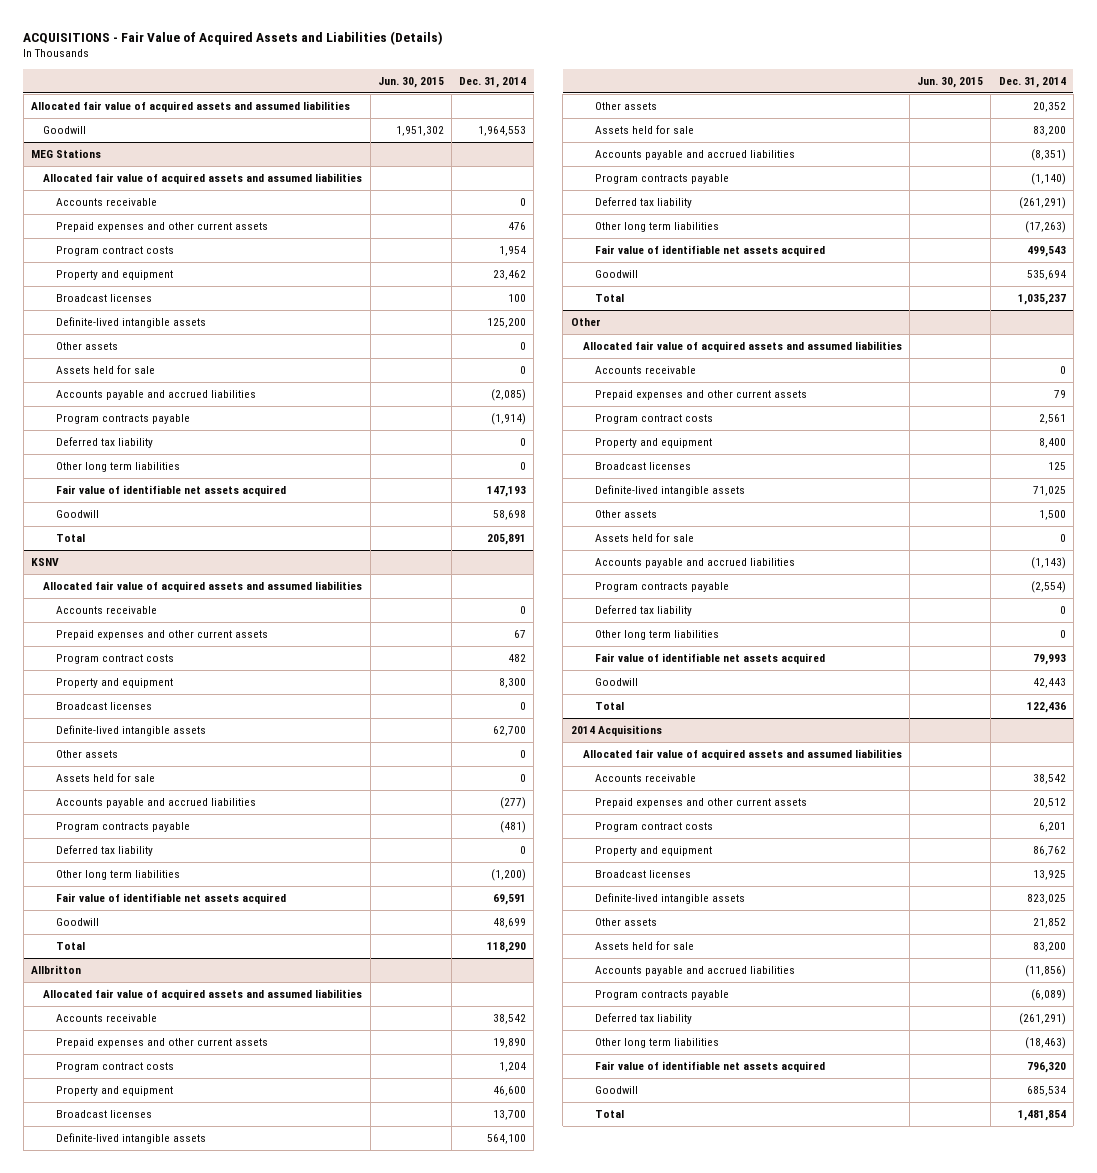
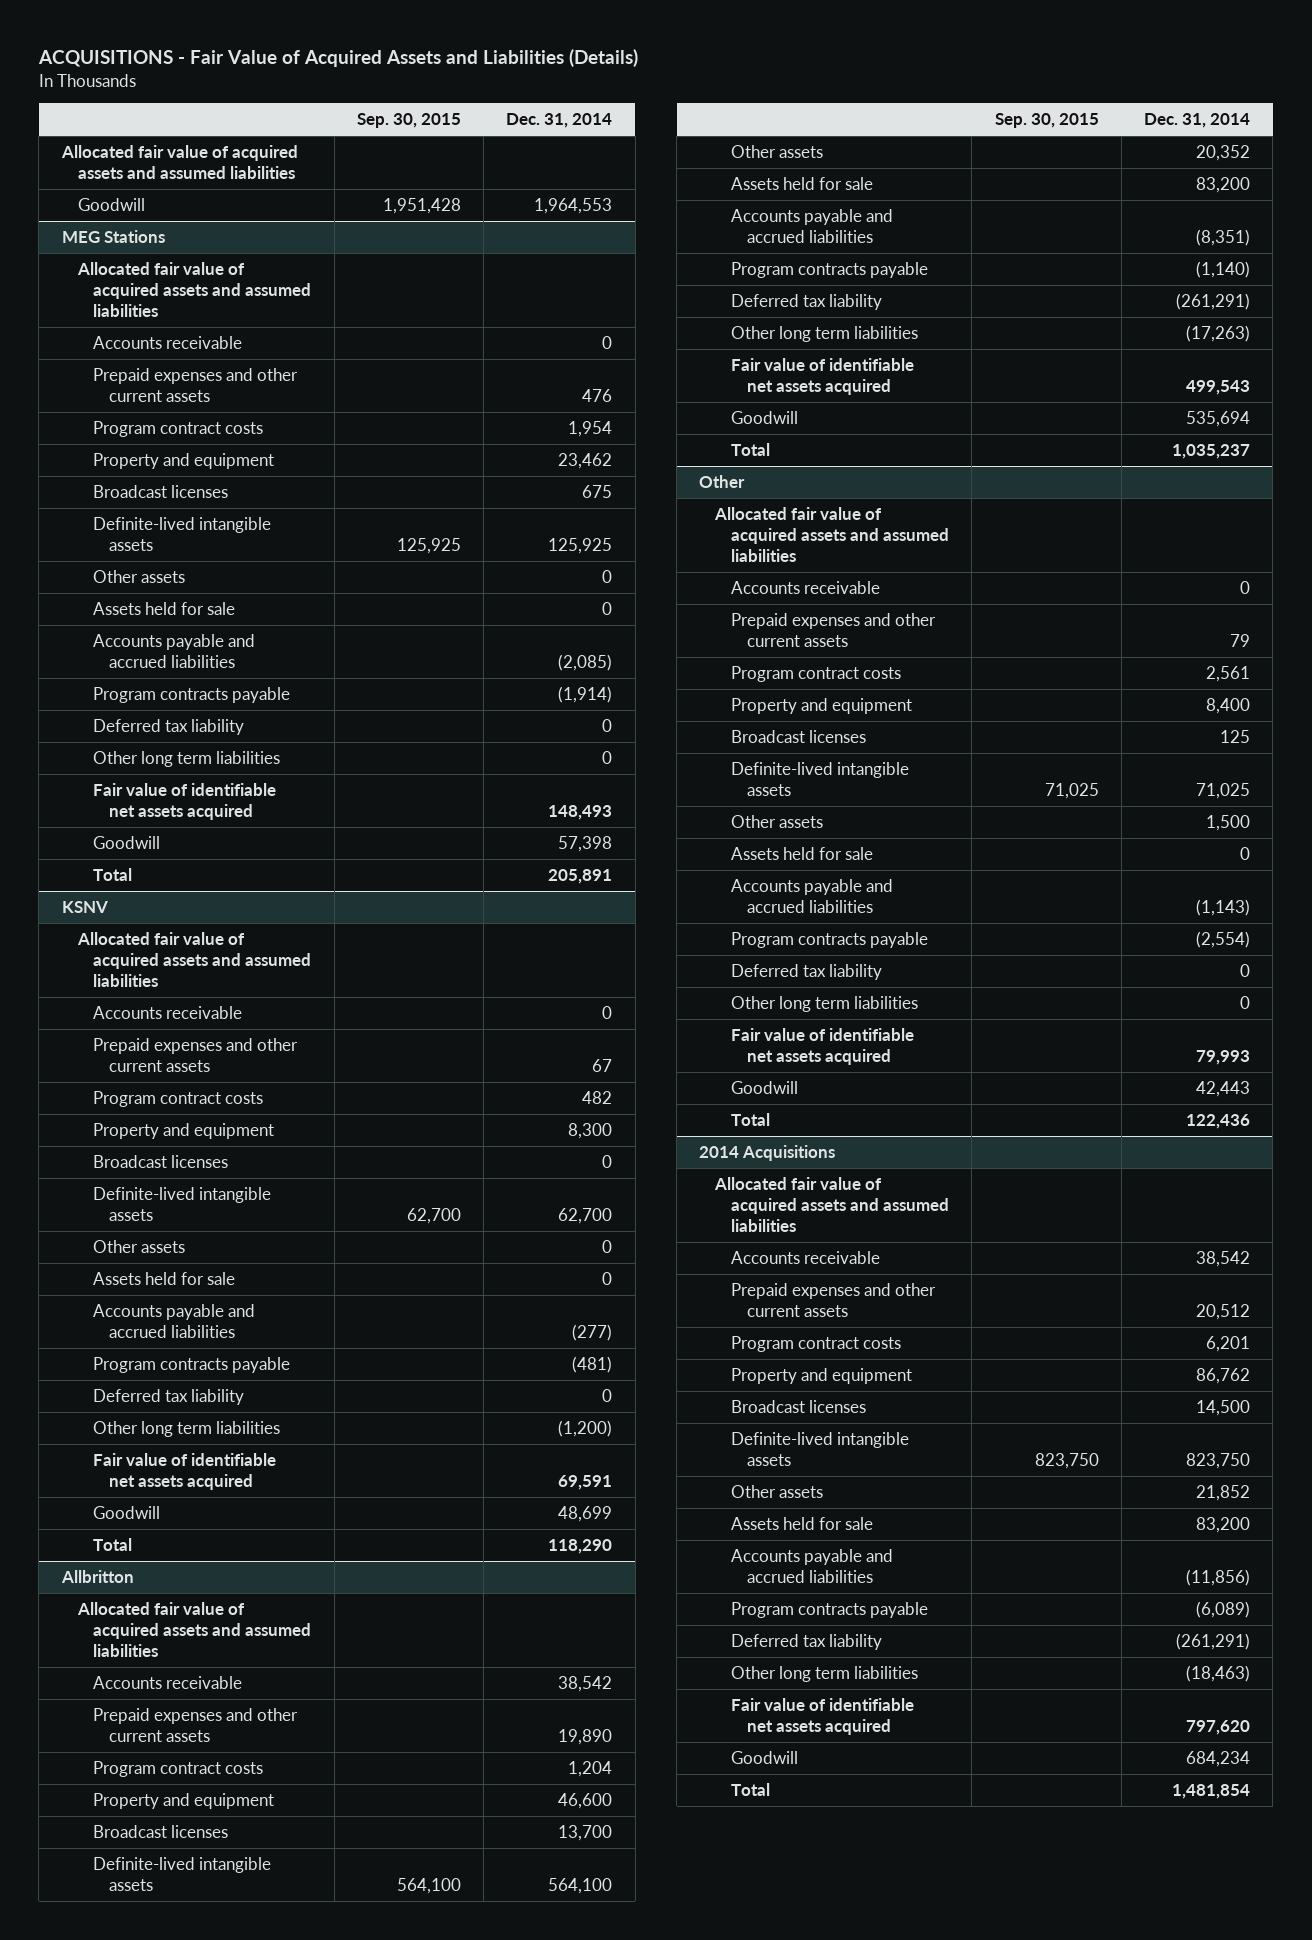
- | Jun. 30, 2015 | Dec. 31, 2014
+ | Sep. 30, 2015 | Dec. 31, 2014
@ MEG Stations
- Broadcast licenses | | 100
- Definite-lived intangible assets | | 125,200
+ Broadcast licenses | | 675
+ Definite-lived intangible assets | 125,925 | 125,925
- Fair value of identifiable net assets acquired | | 147,193
- Goodwill | | 58,698
+ Fair value of identifiable net assets acquired | | 148,493
+ Goodwill | | 57,398
@ 2014 Acquisitions
- Broadcast licenses | | 13,925
- Definite-lived intangible assets | | 823,025
+ Broadcast licenses | | 14,500
+ Definite-lived intangible assets | 823,750 | 823,750
- Fair value of identifiable net assets acquired | | 796,320
- Goodwill | | 685,534
+ Fair value of identifiable net assets acquired | | 797,620
+ Goodwill | | 684,234

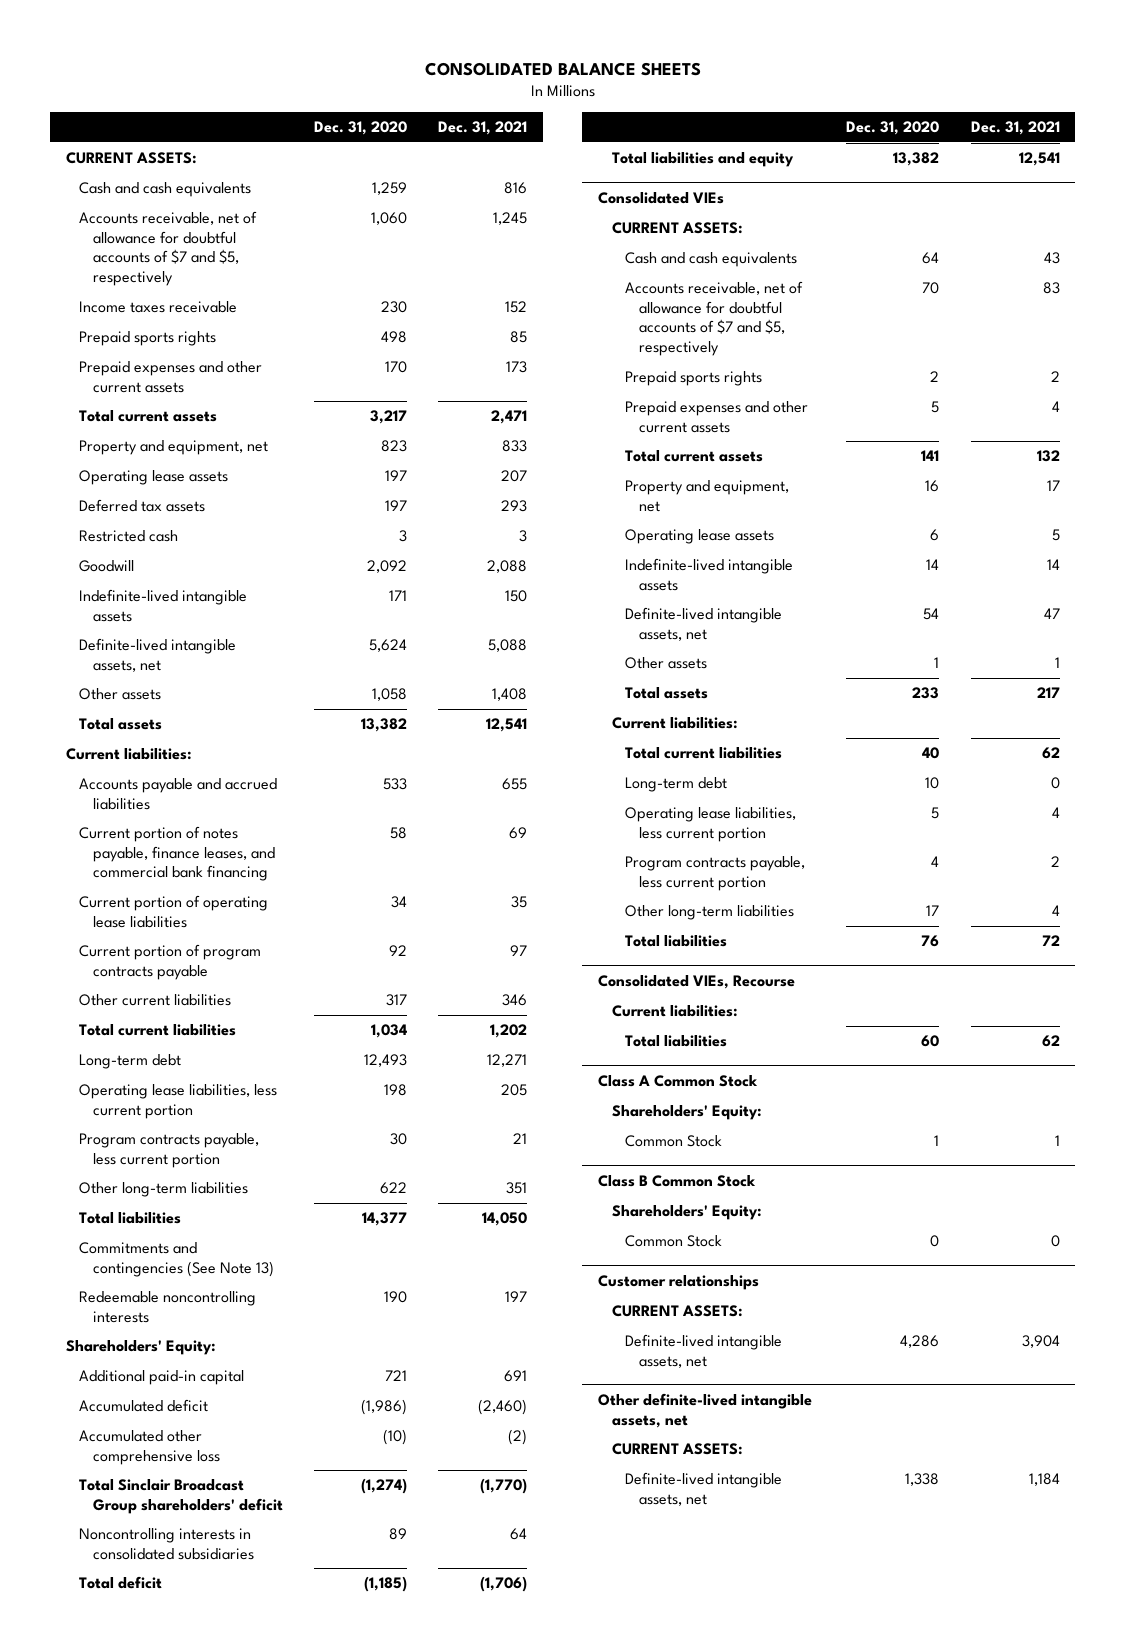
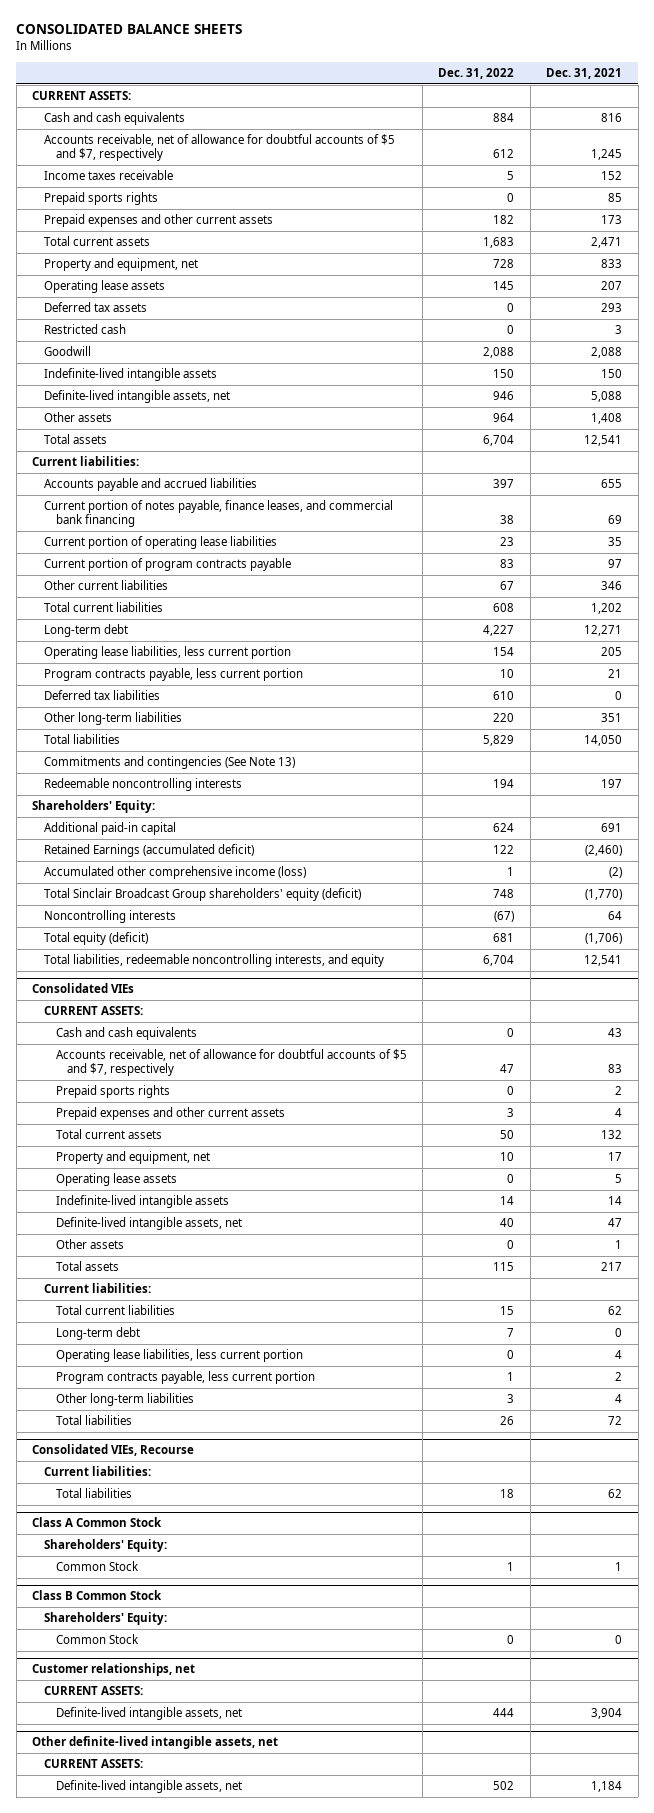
- | Dec. 31, 2020 | Dec. 31, 2021
+ | Dec. 31, 2022 | Dec. 31, 2021
- Accounts receivable, net of allowance for doubtful accounts of $7 and $5, respectively | 1,060 | 1,245
+ Accounts receivable, net of allowance for doubtful accounts of $5 and $7, respectively | 612 | 1,245
+ Deferred tax liabilities | 610 | 0
- Accumulated deficit | (1,986) | (2,460)
- Accumulated other comprehensive loss | (10) | (2)
- Total Sinclair Broadcast Group shareholders' deficit | (1,274) | (1,770)
- Noncontrolling interests in consolidated subsidiaries | 89 | 64
- Total deficit | (1,185) | (1,706)
- Total liabilities and equity | 13,382 | 12,541
+ Retained Earnings (accumulated deficit) | 122 | (2,460)
+ Accumulated other comprehensive income (loss) | 1 | (2)
+ Total Sinclair Broadcast Group shareholders' equity (deficit) | 748 | (1,770)
+ Noncontrolling interests | (67) | 64
+ Total equity (deficit) | 681 | (1,706)
+ Total liabilities, redeemable noncontrolling interests, and equity | 6,704 | 12,541
@ Consolidated VIEs
- Accounts receivable, net of allowance for doubtful accounts of $7 and $5, respectively | 70 | 83
+ Accounts receivable, net of allowance for doubtful accounts of $5 and $7, respectively | 47 | 83
- Customer relationships
+ Customer relationships, net

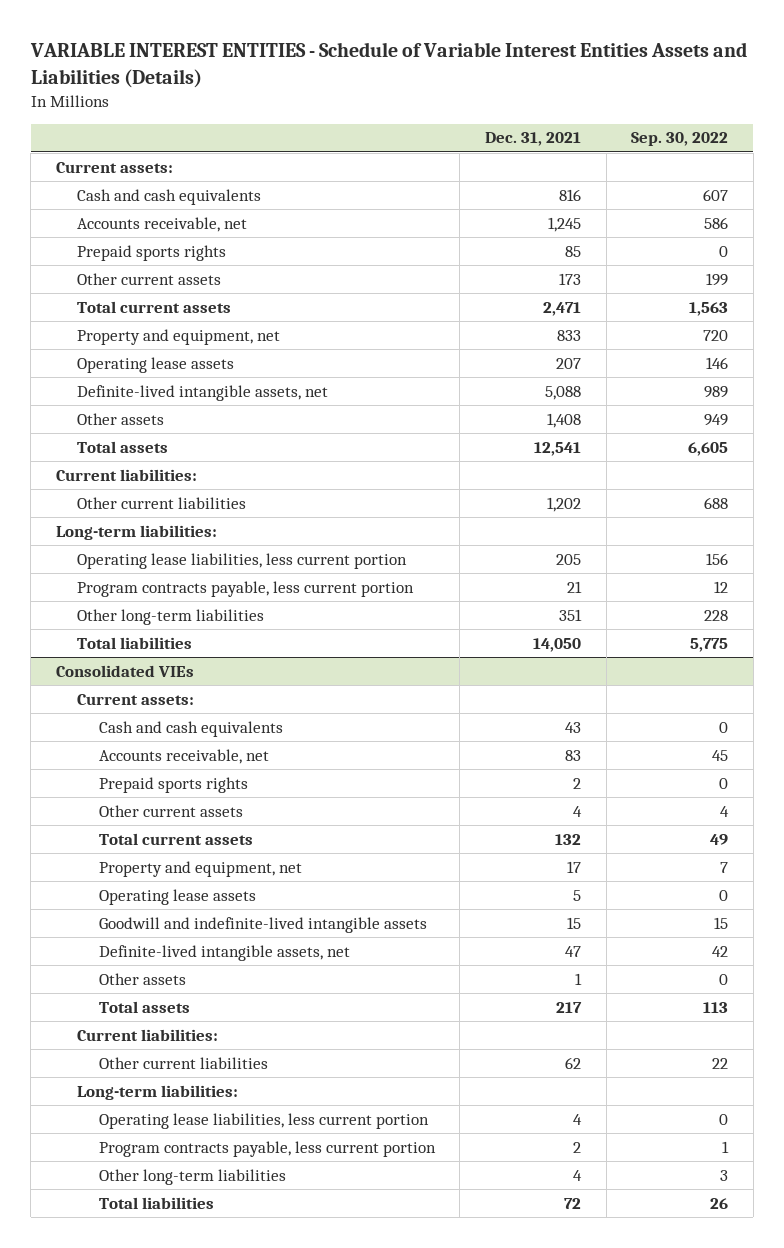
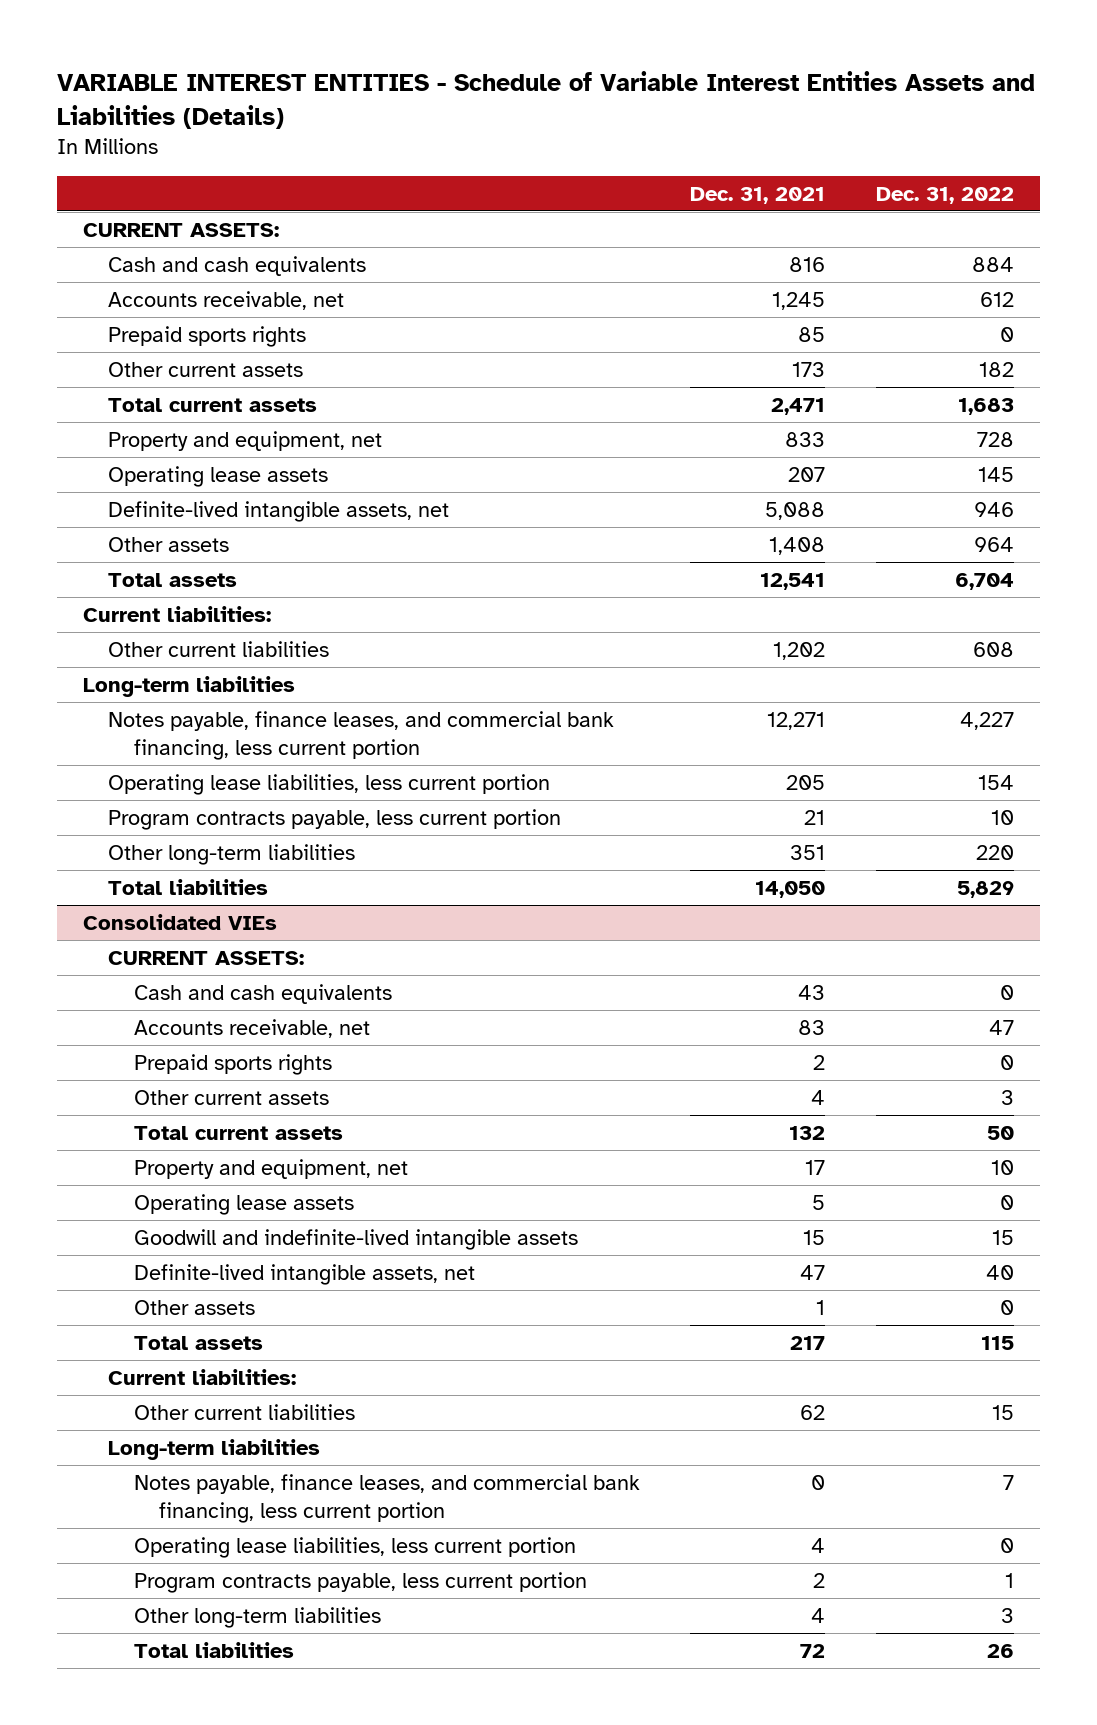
- | Dec. 31, 2021 | Sep. 30, 2022
+ | Dec. 31, 2021 | Dec. 31, 2022
- Current assets:
+ CURRENT ASSETS:
- Long-term liabilities:
+ Long-term liabilities
+ Notes payable, finance leases, and commercial bank financing, less current portion | 12,271 | 4,227
@ Consolidated VIEs
- Current assets:
+ CURRENT ASSETS:
- Long-term liabilities:
+ Long-term liabilities
+ Notes payable, finance leases, and commercial bank financing, less current portion | 0 | 7

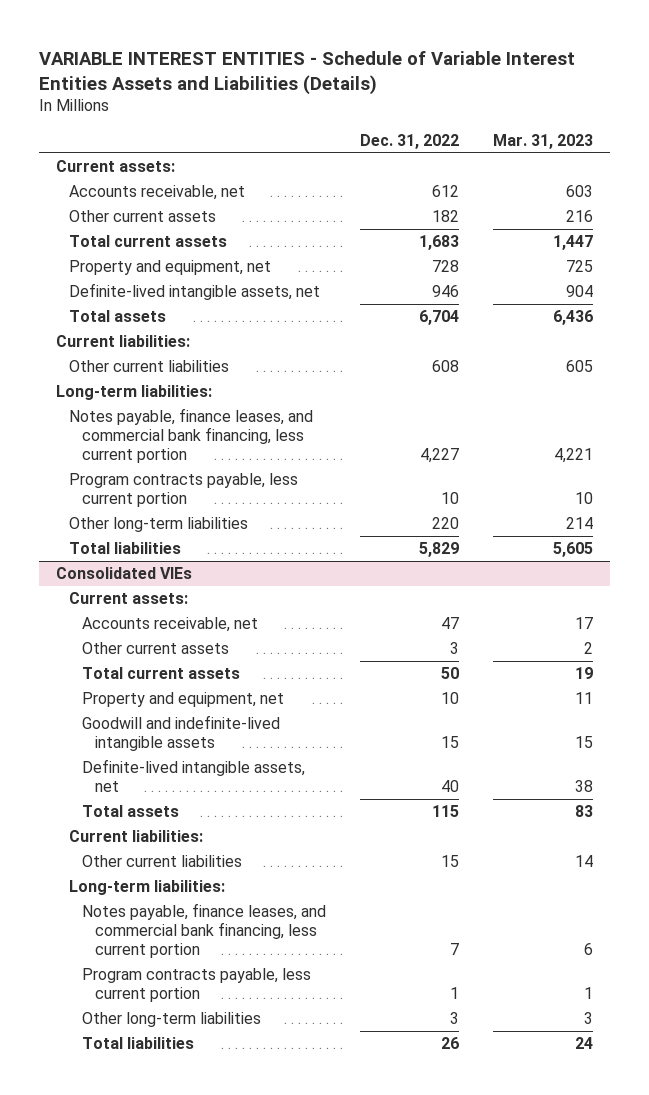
- | Dec. 31, 2021 | Dec. 31, 2022
+ | Dec. 31, 2022 | Mar. 31, 2023
- CURRENT ASSETS:
- Cash and cash equivalents | 816 | 884
+ Current assets:
- Prepaid sports rights | 85 | 0
- Operating lease assets | 207 | 145
- Other assets | 1,408 | 964
- Long-term liabilities
+ Long-term liabilities:
- Operating lease liabilities, less current portion | 205 | 154
@ Consolidated VIEs
- CURRENT ASSETS:
- Cash and cash equivalents | 43 | 0
+ Current assets:
- Prepaid sports rights | 2 | 0
- Operating lease assets | 5 | 0
- Other assets | 1 | 0
- Long-term liabilities
+ Long-term liabilities:
- Operating lease liabilities, less current portion | 4 | 0

